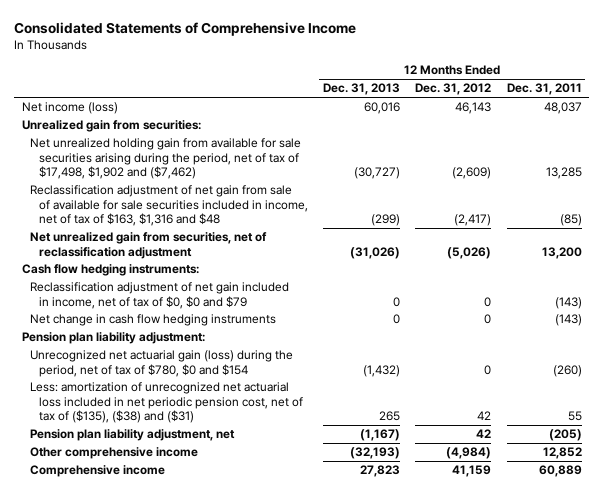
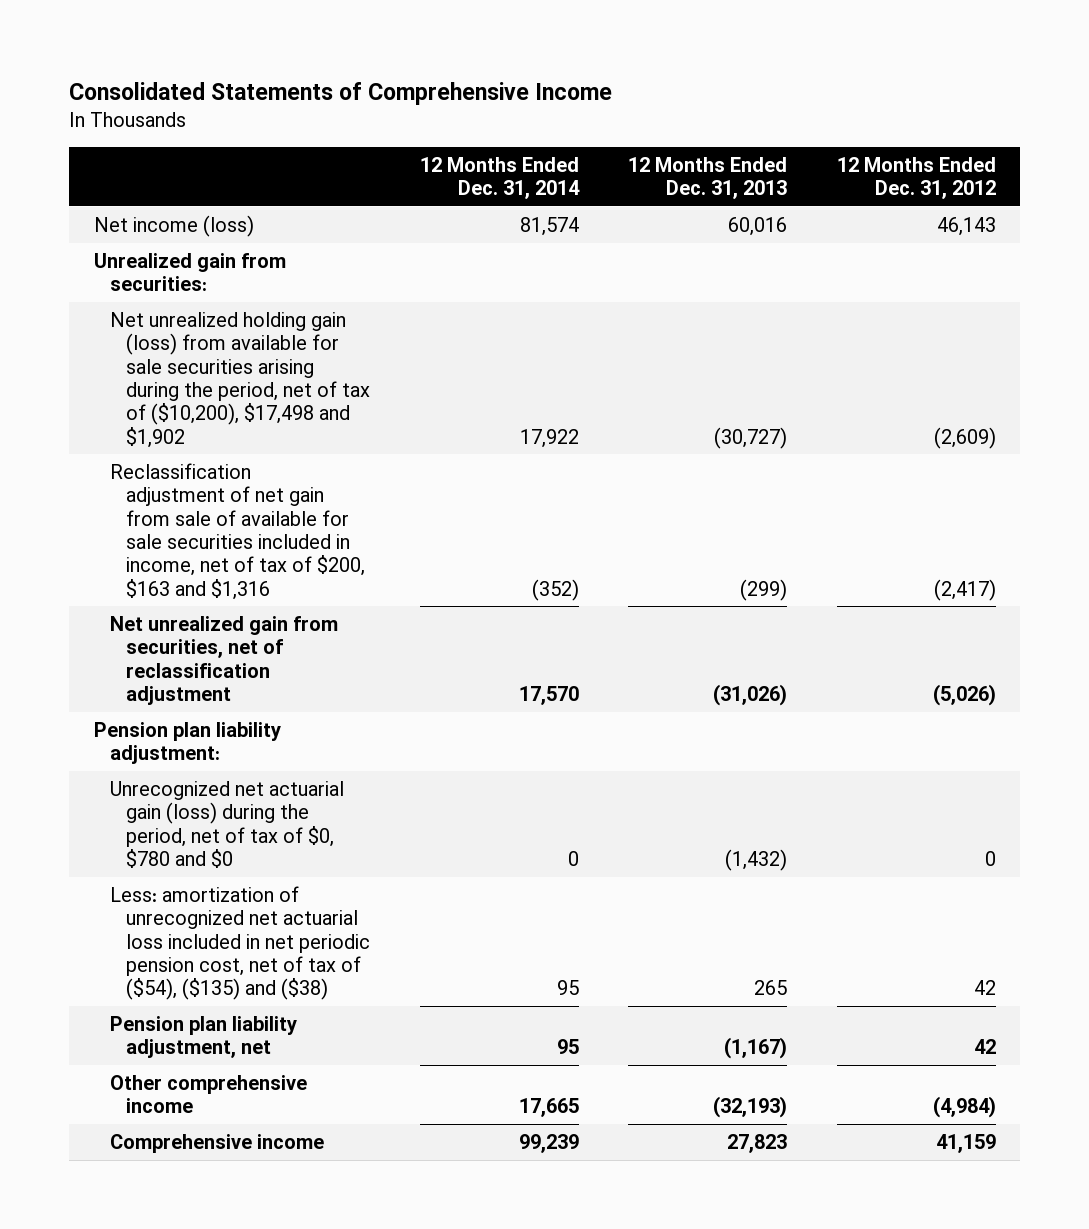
- | 12 Months Ended Dec. 31, 2013 | 12 Months Ended Dec. 31, 2012 | 12 Months Ended Dec. 31, 2011
+ | 12 Months Ended Dec. 31, 2014 | 12 Months Ended Dec. 31, 2013 | 12 Months Ended Dec. 31, 2012
- Net unrealized holding gain from available for sale securities arising during the period, net of tax of $17,498, $1,902 and ($7,462) | (30,727) | (2,609) | 13,285
- Reclassification adjustment of net gain from sale of available for sale securities included in income, net of tax of $163, $1,316 and $48 | (299) | (2,417) | (85)
+ Net unrealized holding gain (loss) from available for sale securities arising during the period, net of tax of ($10,200), $17,498 and $1,902 | 17,922 | (30,727) | (2,609)
+ Reclassification adjustment of net gain from sale of available for sale securities included in income, net of tax of $200, $163 and $1,316 | (352) | (299) | (2,417)
- Cash flow hedging instruments:
- Reclassification adjustment of net gain included in income, net of tax of $0, $0 and $79 | 0 | 0 | (143)
- Net change in cash flow hedging instruments | 0 | 0 | (143)
- Unrecognized net actuarial gain (loss) during the period, net of tax of $780, $0 and $154 | (1,432) | 0 | (260)
- Less: amortization of unrecognized net actuarial loss included in net periodic pension cost, net of tax of ($135), ($38) and ($31) | 265 | 42 | 55
+ Unrecognized net actuarial gain (loss) during the period, net of tax of $0, $780 and $0 | 0 | (1,432) | 0
+ Less: amortization of unrecognized net actuarial loss included in net periodic pension cost, net of tax of ($54), ($135) and ($38) | 95 | 265 | 42

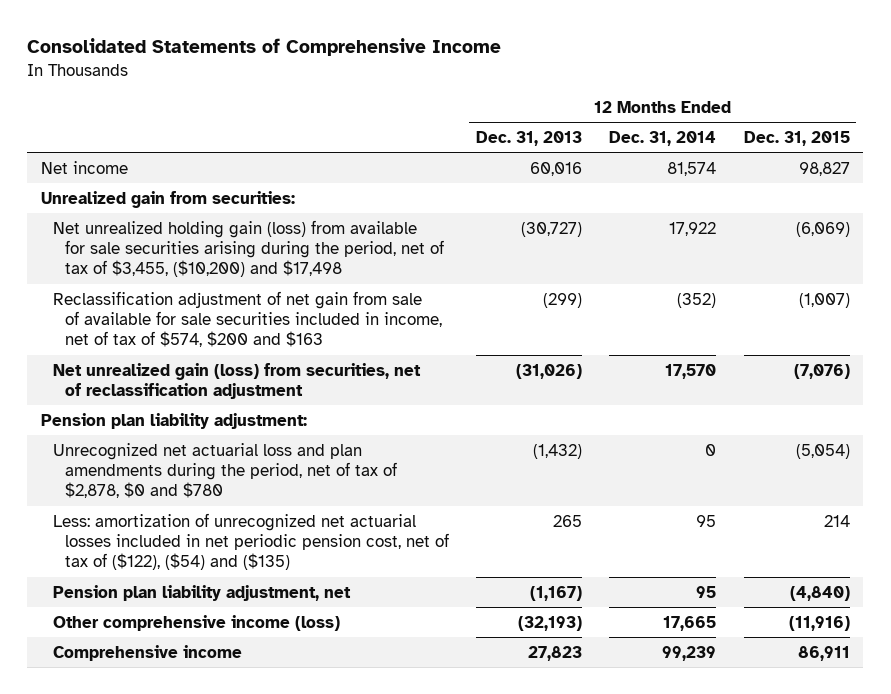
- | 12 Months Ended Dec. 31, 2014 | 12 Months Ended Dec. 31, 2013 | 12 Months Ended Dec. 31, 2012
+ | 12 Months Ended Dec. 31, 2013 | 12 Months Ended Dec. 31, 2014 | 12 Months Ended Dec. 31, 2015
- Net income (loss) | 81,574 | 60,016 | 46,143
+ Net income | 60,016 | 81,574 | 98,827
- Net unrealized holding gain (loss) from available for sale securities arising during the period, net of tax of ($10,200), $17,498 and $1,902 | 17,922 | (30,727) | (2,609)
- Reclassification adjustment of net gain from sale of available for sale securities included in income, net of tax of $200, $163 and $1,316 | (352) | (299) | (2,417)
- Net unrealized gain from securities, net of reclassification adjustment | 17,570 | (31,026) | (5,026)
+ Net unrealized holding gain (loss) from available for sale securities arising during the period, net of tax of $3,455, ($10,200) and $17,498 | (30,727) | 17,922 | (6,069)
+ Reclassification adjustment of net gain from sale of available for sale securities included in income, net of tax of $574, $200 and $163 | (299) | (352) | (1,007)
+ Net unrealized gain (loss) from securities, net of reclassification adjustment | (31,026) | 17,570 | (7,076)
- Unrecognized net actuarial gain (loss) during the period, net of tax of $0, $780 and $0 | 0 | (1,432) | 0
- Less: amortization of unrecognized net actuarial loss included in net periodic pension cost, net of tax of ($54), ($135) and ($38) | 95 | 265 | 42
+ Unrecognized net actuarial loss and plan amendments during the period, net of tax of $2,878, $0 and $780 | (1,432) | 0 | (5,054)
+ Less: amortization of unrecognized net actuarial losses included in net periodic pension cost, net of tax of ($122), ($54) and ($135) | 265 | 95 | 214
- Other comprehensive income | 17,665 | (32,193) | (4,984)
+ Other comprehensive income (loss) | (32,193) | 17,665 | (11,916)

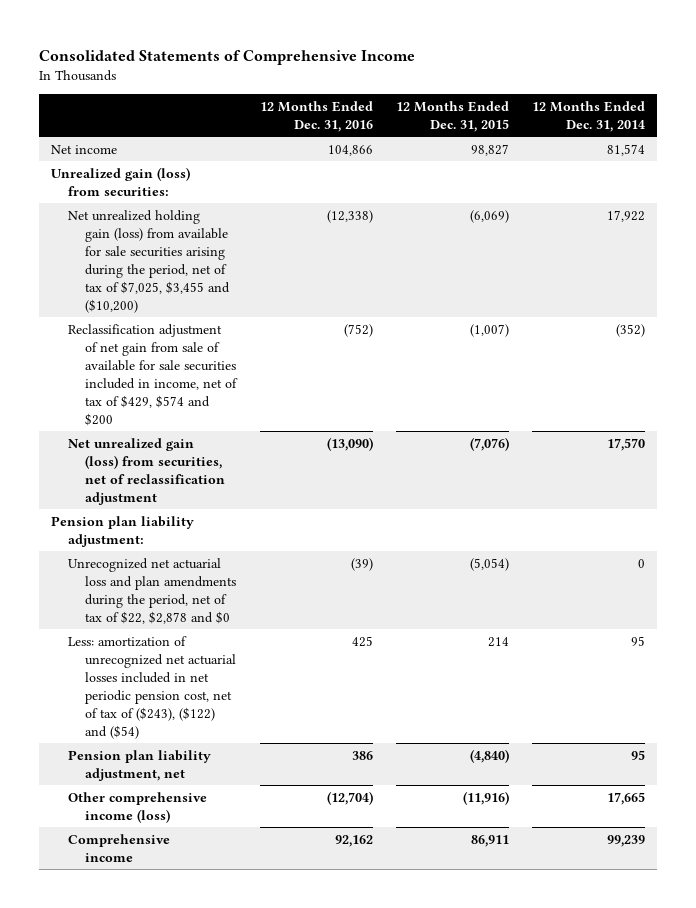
- | 12 Months Ended Dec. 31, 2013 | 12 Months Ended Dec. 31, 2014 | 12 Months Ended Dec. 31, 2015
+ | 12 Months Ended Dec. 31, 2016 | 12 Months Ended Dec. 31, 2015 | 12 Months Ended Dec. 31, 2014
- Unrealized gain from securities:
- Net unrealized holding gain (loss) from available for sale securities arising during the period, net of tax of $3,455, ($10,200) and $17,498 | (30,727) | 17,922 | (6,069)
- Reclassification adjustment of net gain from sale of available for sale securities included in income, net of tax of $574, $200 and $163 | (299) | (352) | (1,007)
+ Unrealized gain (loss) from securities:
+ Net unrealized holding gain (loss) from available for sale securities arising during the period, net of tax of $7,025, $3,455 and ($10,200) | (12,338) | (6,069) | 17,922
+ Reclassification adjustment of net gain from sale of available for sale securities included in income, net of tax of $429, $574 and $200 | (752) | (1,007) | (352)
- Unrecognized net actuarial loss and plan amendments during the period, net of tax of $2,878, $0 and $780 | (1,432) | 0 | (5,054)
- Less: amortization of unrecognized net actuarial losses included in net periodic pension cost, net of tax of ($122), ($54) and ($135) | 265 | 95 | 214
+ Unrecognized net actuarial loss and plan amendments during the period, net of tax of $22, $2,878 and $0 | (39) | (5,054) | 0
+ Less: amortization of unrecognized net actuarial losses included in net periodic pension cost, net of tax of ($243), ($122) and ($54) | 425 | 214 | 95

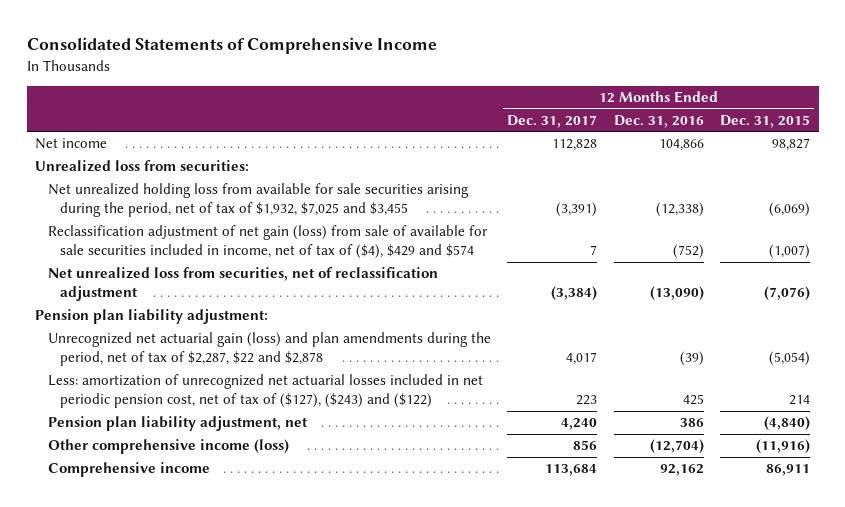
- | 12 Months Ended Dec. 31, 2016 | 12 Months Ended Dec. 31, 2015 | 12 Months Ended Dec. 31, 2014
+ | 12 Months Ended Dec. 31, 2017 | 12 Months Ended Dec. 31, 2016 | 12 Months Ended Dec. 31, 2015
- Unrealized gain (loss) from securities:
- Net unrealized holding gain (loss) from available for sale securities arising during the period, net of tax of $7,025, $3,455 and ($10,200) | (12,338) | (6,069) | 17,922
- Reclassification adjustment of net gain from sale of available for sale securities included in income, net of tax of $429, $574 and $200 | (752) | (1,007) | (352)
- Net unrealized gain (loss) from securities, net of reclassification adjustment | (13,090) | (7,076) | 17,570
+ Unrealized loss from securities:
+ Net unrealized holding loss from available for sale securities arising during the period, net of tax of $1,932, $7,025 and $3,455 | (3,391) | (12,338) | (6,069)
+ Reclassification adjustment of net gain (loss) from sale of available for sale securities included in income, net of tax of ($4), $429 and $574 | 7 | (752) | (1,007)
+ Net unrealized loss from securities, net of reclassification adjustment | (3,384) | (13,090) | (7,076)
- Unrecognized net actuarial loss and plan amendments during the period, net of tax of $22, $2,878 and $0 | (39) | (5,054) | 0
- Less: amortization of unrecognized net actuarial losses included in net periodic pension cost, net of tax of ($243), ($122) and ($54) | 425 | 214 | 95
+ Unrecognized net actuarial gain (loss) and plan amendments during the period, net of tax of $2,287, $22 and $2,878 | 4,017 | (39) | (5,054)
+ Less: amortization of unrecognized net actuarial losses included in net periodic pension cost, net of tax of ($127), ($243) and ($122) | 223 | 425 | 214

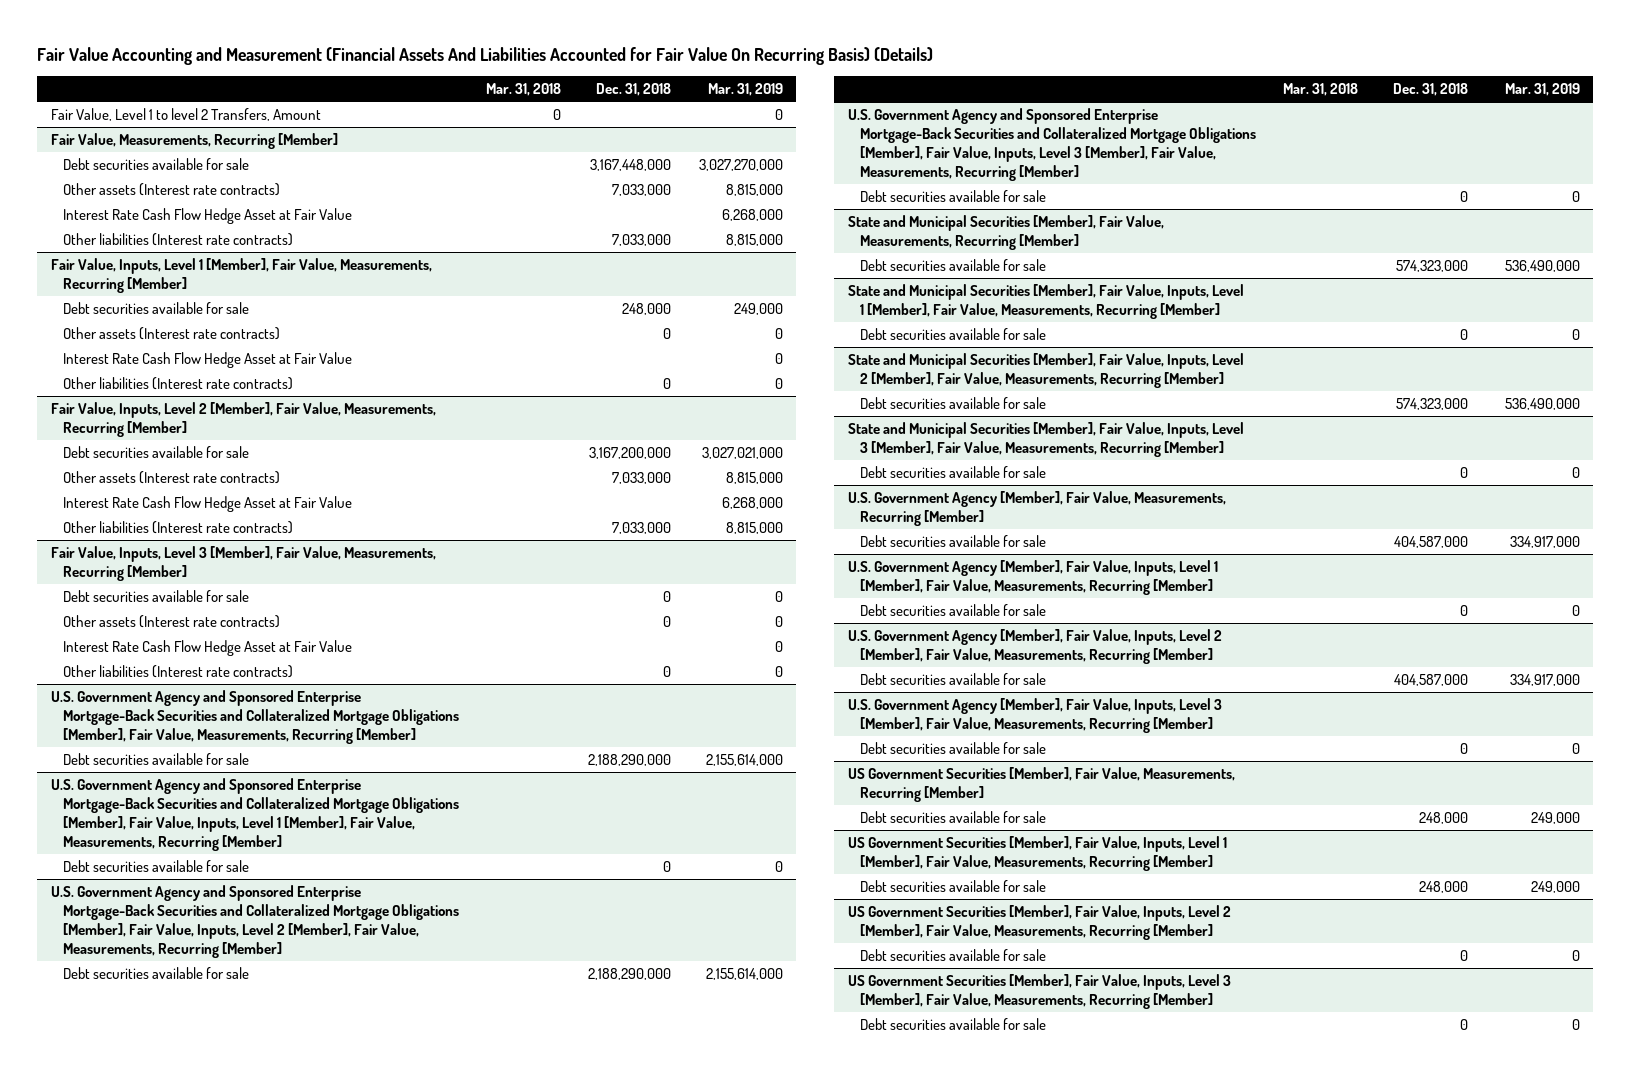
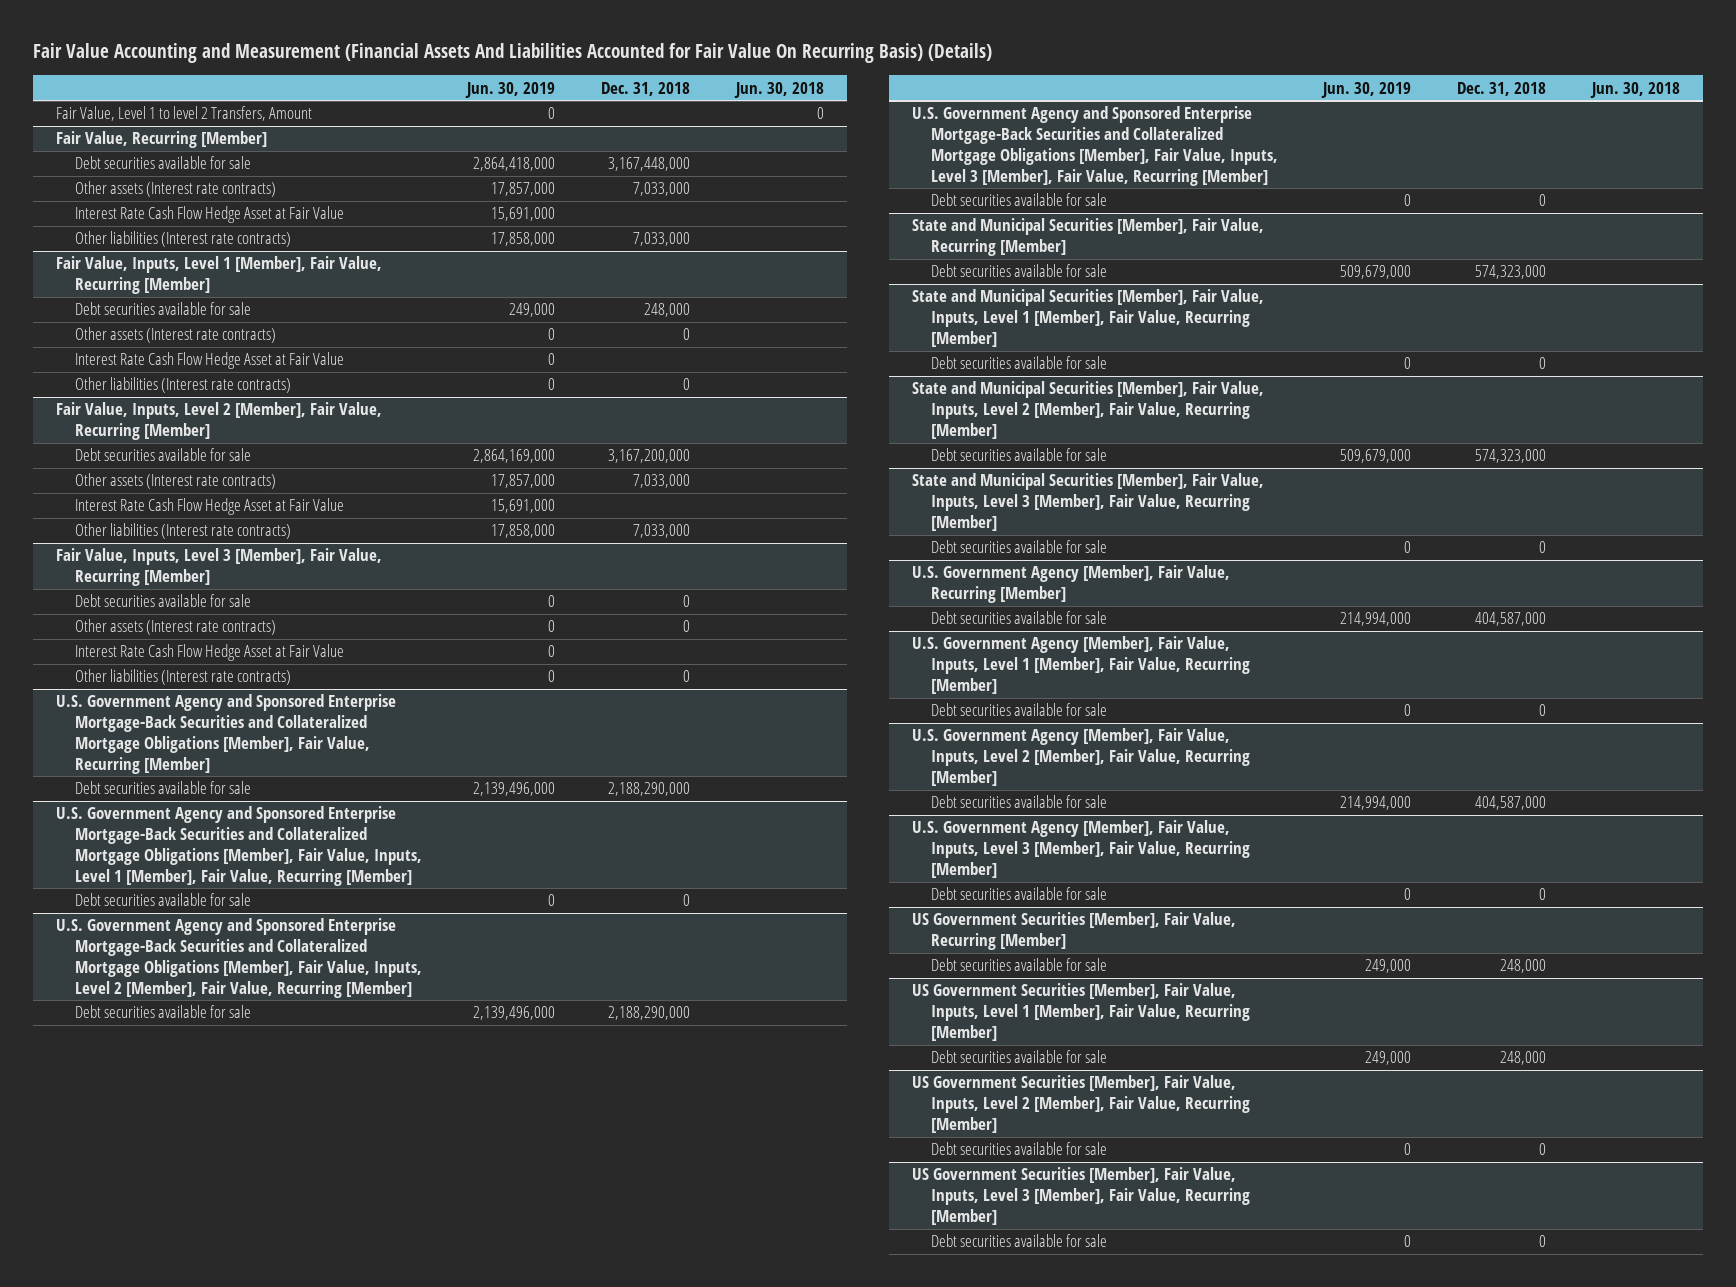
- | Mar. 31, 2018 | Dec. 31, 2018 | Mar. 31, 2019
+ | Jun. 30, 2019 | Dec. 31, 2018 | Jun. 30, 2018
- Fair Value, Measurements, Recurring [Member]
+ Fair Value, Recurring [Member]
- Fair Value, Inputs, Level 1 [Member], Fair Value, Measurements, Recurring [Member]
+ Fair Value, Inputs, Level 1 [Member], Fair Value, Recurring [Member]
- Fair Value, Inputs, Level 2 [Member], Fair Value, Measurements, Recurring [Member]
+ Fair Value, Inputs, Level 2 [Member], Fair Value, Recurring [Member]
- Fair Value, Inputs, Level 3 [Member], Fair Value, Measurements, Recurring [Member]
+ Fair Value, Inputs, Level 3 [Member], Fair Value, Recurring [Member]
- U.S. Government Agency and Sponsored Enterprise Mortgage-Back Securities and Collateralized Mortgage Obligations [Member], Fair Value, Measurements, Recurring [Member]
+ U.S. Government Agency and Sponsored Enterprise Mortgage-Back Securities and Collateralized Mortgage Obligations [Member], Fair Value, Recurring [Member]
- U.S. Government Agency and Sponsored Enterprise Mortgage-Back Securities and Collateralized Mortgage Obligations [Member], Fair Value, Inputs, Level 1 [Member], Fair Value, Measurements, Recurring [Member]
+ U.S. Government Agency and Sponsored Enterprise Mortgage-Back Securities and Collateralized Mortgage Obligations [Member], Fair Value, Inputs, Level 1 [Member], Fair Value, Recurring [Member]
- U.S. Government Agency and Sponsored Enterprise Mortgage-Back Securities and Collateralized Mortgage Obligations [Member], Fair Value, Inputs, Level 2 [Member], Fair Value, Measurements, Recurring [Member]
+ U.S. Government Agency and Sponsored Enterprise Mortgage-Back Securities and Collateralized Mortgage Obligations [Member], Fair Value, Inputs, Level 2 [Member], Fair Value, Recurring [Member]
- U.S. Government Agency and Sponsored Enterprise Mortgage-Back Securities and Collateralized Mortgage Obligations [Member], Fair Value, Inputs, Level 3 [Member], Fair Value, Measurements, Recurring [Member]
+ U.S. Government Agency and Sponsored Enterprise Mortgage-Back Securities and Collateralized Mortgage Obligations [Member], Fair Value, Inputs, Level 3 [Member], Fair Value, Recurring [Member]
- State and Municipal Securities [Member], Fair Value, Measurements, Recurring [Member]
+ State and Municipal Securities [Member], Fair Value, Recurring [Member]
- State and Municipal Securities [Member], Fair Value, Inputs, Level 1 [Member], Fair Value, Measurements, Recurring [Member]
+ State and Municipal Securities [Member], Fair Value, Inputs, Level 1 [Member], Fair Value, Recurring [Member]
- State and Municipal Securities [Member], Fair Value, Inputs, Level 2 [Member], Fair Value, Measurements, Recurring [Member]
+ State and Municipal Securities [Member], Fair Value, Inputs, Level 2 [Member], Fair Value, Recurring [Member]
- State and Municipal Securities [Member], Fair Value, Inputs, Level 3 [Member], Fair Value, Measurements, Recurring [Member]
+ State and Municipal Securities [Member], Fair Value, Inputs, Level 3 [Member], Fair Value, Recurring [Member]
- U.S. Government Agency [Member], Fair Value, Measurements, Recurring [Member]
+ U.S. Government Agency [Member], Fair Value, Recurring [Member]
- U.S. Government Agency [Member], Fair Value, Inputs, Level 1 [Member], Fair Value, Measurements, Recurring [Member]
+ U.S. Government Agency [Member], Fair Value, Inputs, Level 1 [Member], Fair Value, Recurring [Member]
- U.S. Government Agency [Member], Fair Value, Inputs, Level 2 [Member], Fair Value, Measurements, Recurring [Member]
+ U.S. Government Agency [Member], Fair Value, Inputs, Level 2 [Member], Fair Value, Recurring [Member]
- U.S. Government Agency [Member], Fair Value, Inputs, Level 3 [Member], Fair Value, Measurements, Recurring [Member]
+ U.S. Government Agency [Member], Fair Value, Inputs, Level 3 [Member], Fair Value, Recurring [Member]
- US Government Securities [Member], Fair Value, Measurements, Recurring [Member]
+ US Government Securities [Member], Fair Value, Recurring [Member]
- US Government Securities [Member], Fair Value, Inputs, Level 1 [Member], Fair Value, Measurements, Recurring [Member]
+ US Government Securities [Member], Fair Value, Inputs, Level 1 [Member], Fair Value, Recurring [Member]
- US Government Securities [Member], Fair Value, Inputs, Level 2 [Member], Fair Value, Measurements, Recurring [Member]
+ US Government Securities [Member], Fair Value, Inputs, Level 2 [Member], Fair Value, Recurring [Member]
- US Government Securities [Member], Fair Value, Inputs, Level 3 [Member], Fair Value, Measurements, Recurring [Member]
+ US Government Securities [Member], Fair Value, Inputs, Level 3 [Member], Fair Value, Recurring [Member]

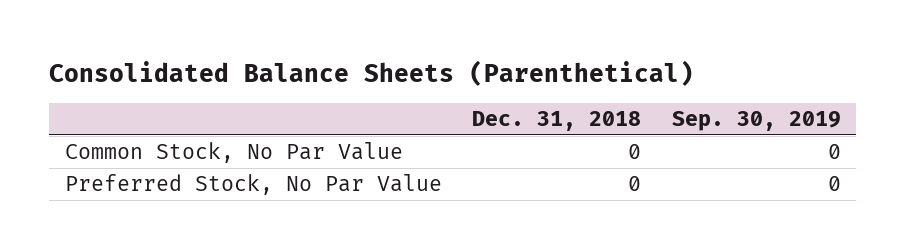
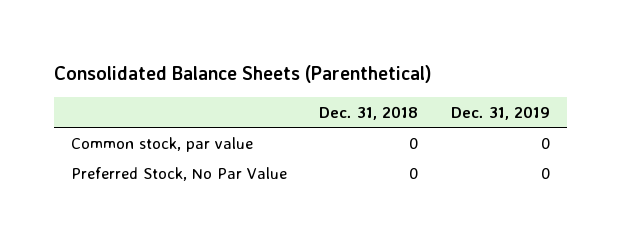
- | Dec. 31, 2018 | Sep. 30, 2019
+ | Dec. 31, 2018 | Dec. 31, 2019
- Common Stock, No Par Value | 0 | 0
+ Common stock, par value | 0 | 0

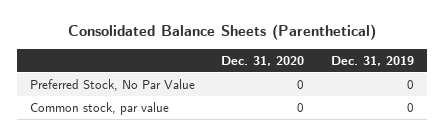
- | Dec. 31, 2018 | Dec. 31, 2019
+ | Dec. 31, 2020 | Dec. 31, 2019
moved down: Common stock, par value | 0 | 0

